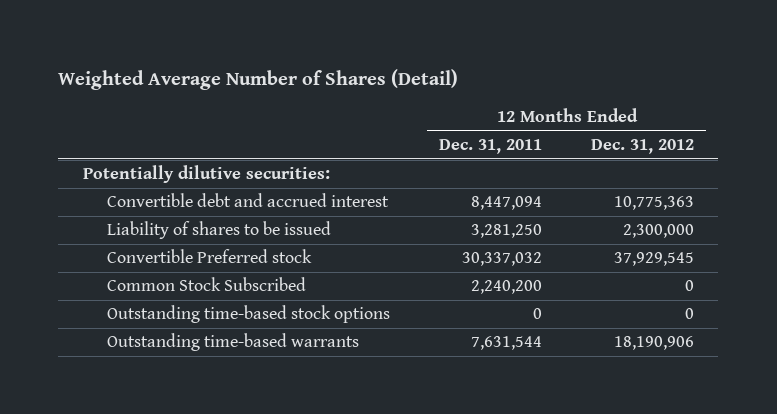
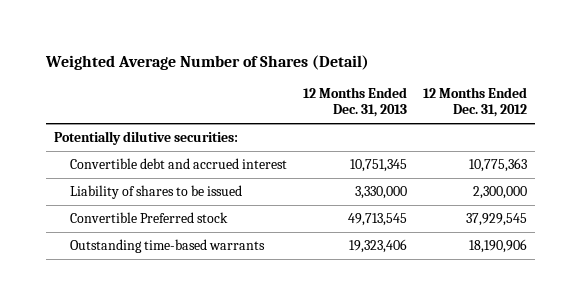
- | 12 Months Ended Dec. 31, 2011 | 12 Months Ended Dec. 31, 2012
+ | 12 Months Ended Dec. 31, 2013 | 12 Months Ended Dec. 31, 2012
- Common Stock Subscribed | 2,240,200 | 0
- Outstanding time-based stock options | 0 | 0

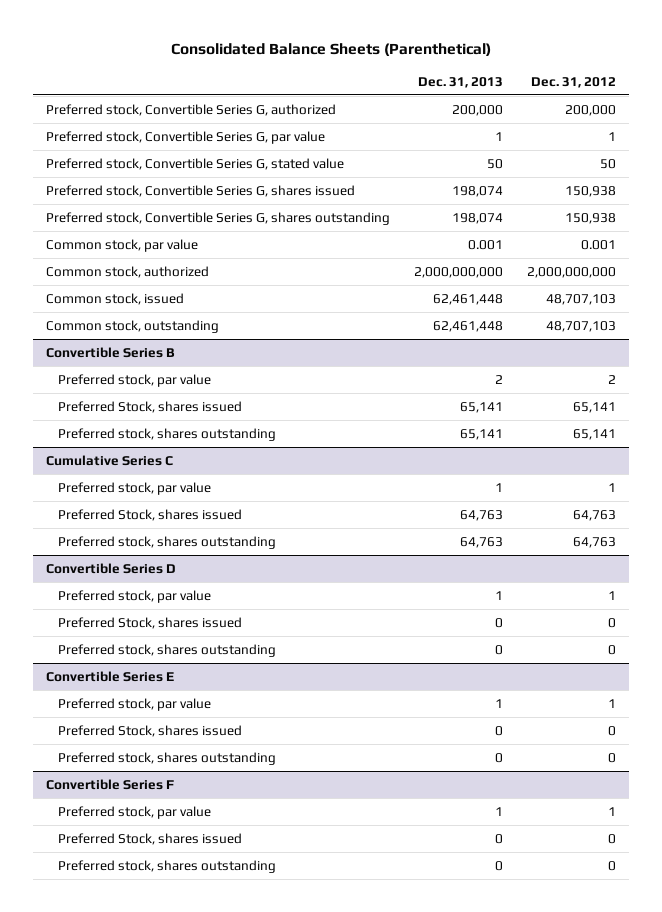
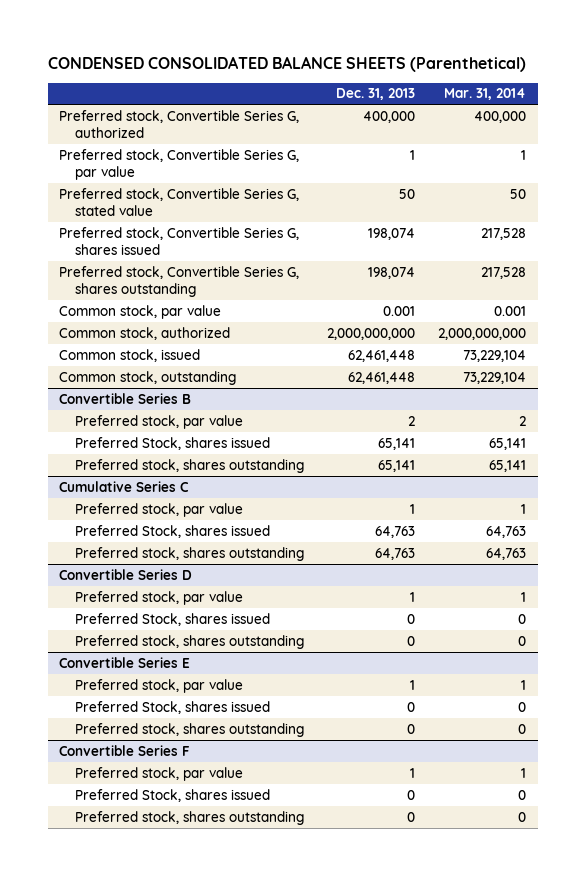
- Consolidated Balance Sheets (Parenthetical)
+ CONDENSED CONSOLIDATED BALANCE SHEETS (Parenthetical)
- | Dec. 31, 2013 | Dec. 31, 2012
+ | Dec. 31, 2013 | Mar. 31, 2014
- Preferred stock, Convertible Series G, authorized | 200,000 | 200,000
+ Preferred stock, Convertible Series G, authorized | 400,000 | 400,000

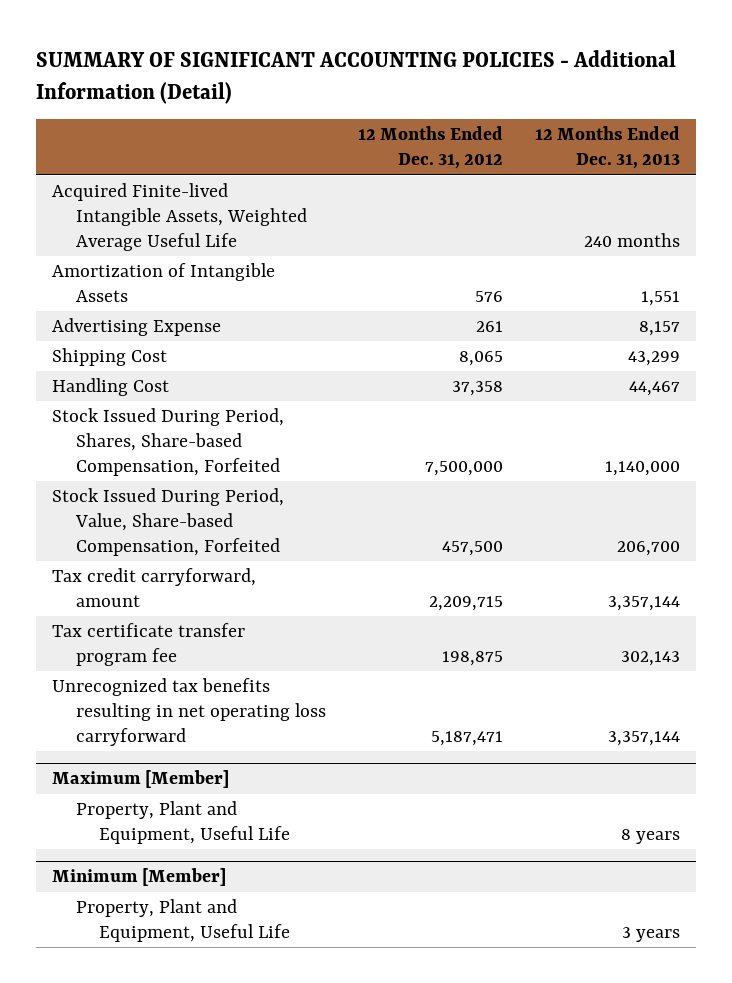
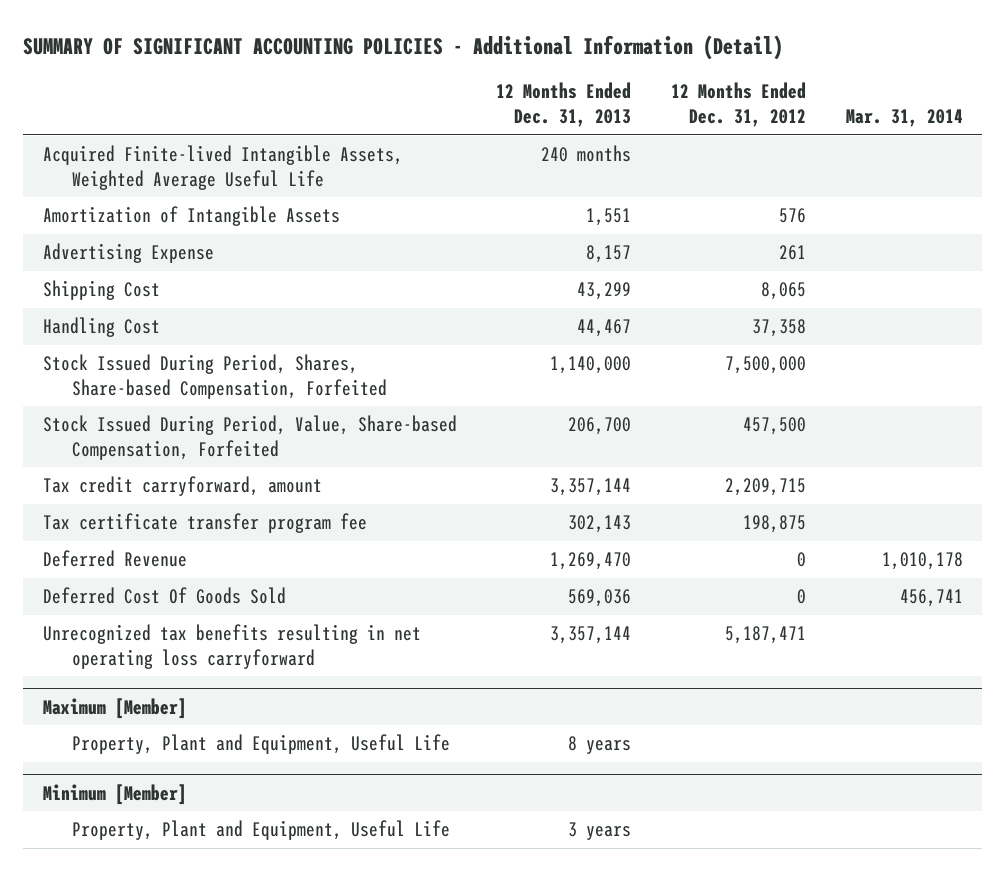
- | 12 Months Ended Dec. 31, 2012 | 12 Months Ended Dec. 31, 2013
+ | 12 Months Ended Dec. 31, 2013 | 12 Months Ended Dec. 31, 2012 | Mar. 31, 2014
+ Deferred Revenue | 1,269,470 | 0 | 1,010,178
+ Deferred Cost Of Goods Sold | 569,036 | 0 | 456,741

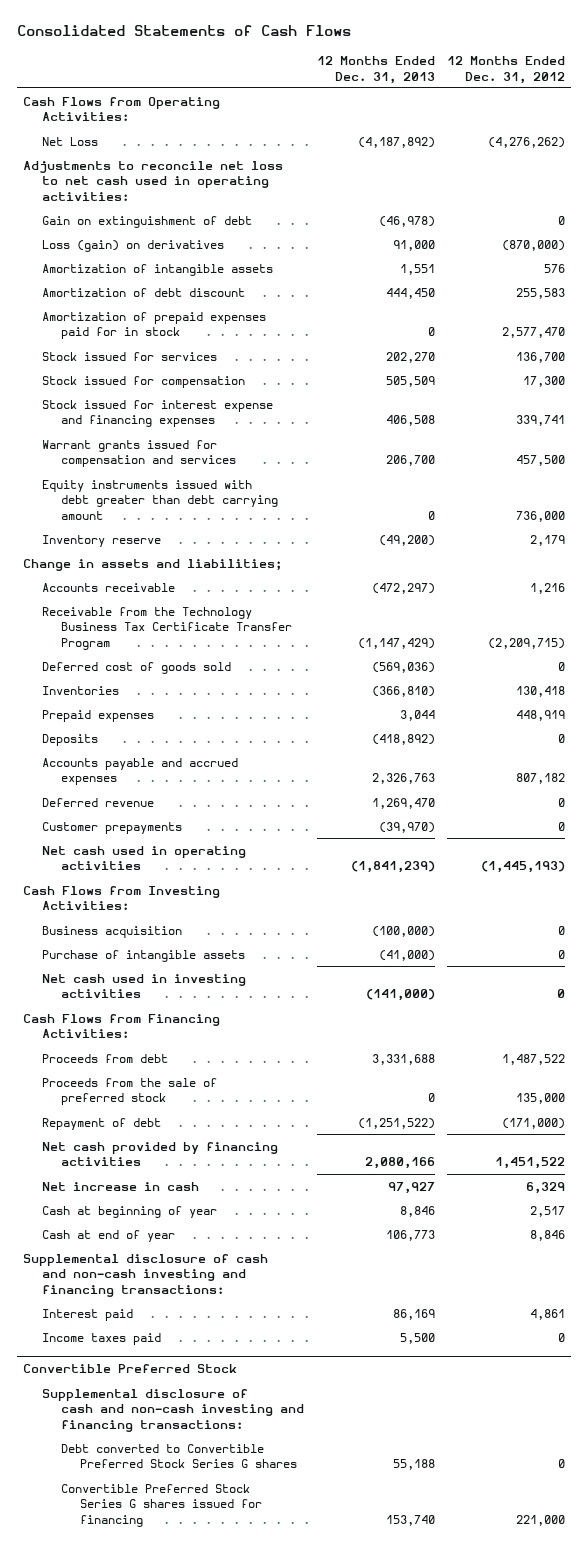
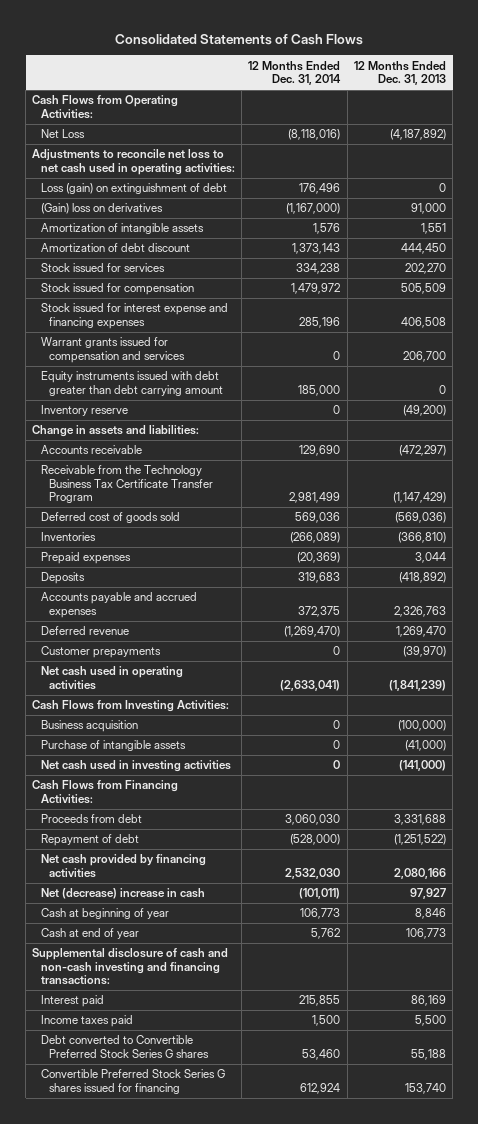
- | 12 Months Ended Dec. 31, 2013 | 12 Months Ended Dec. 31, 2012
+ | 12 Months Ended Dec. 31, 2014 | 12 Months Ended Dec. 31, 2013
- Gain on extinguishment of debt | (46,978) | 0
- Loss (gain) on derivatives | 91,000 | (870,000)
+ Loss (gain) on extinguishment of debt | 176,496 | 0
+ (Gain) loss on derivatives | (1,167,000) | 91,000
- Amortization of prepaid expenses paid for in stock | 0 | 2,577,470
- Change in assets and liabilities;
+ Change in assets and liabilities:
- Proceeds from the sale of preferred stock | 0 | 135,000
- Net increase in cash | 97,927 | 6,329
+ Net (decrease) increase in cash | (101,011) | 97,927
- Convertible Preferred Stock
- Supplemental disclosure of cash and non-cash investing and financing transactions:

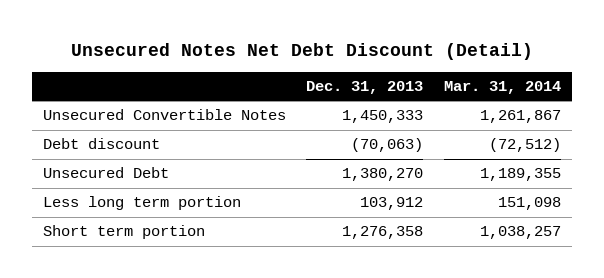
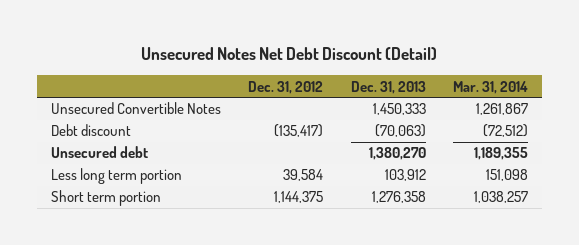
- | Dec. 31, 2013 | Mar. 31, 2014
+ | Dec. 31, 2012 | Dec. 31, 2013 | Mar. 31, 2014
- Unsecured Debt | 1,380,270 | 1,189,355
+ Unsecured debt | | 1,380,270 | 1,189,355

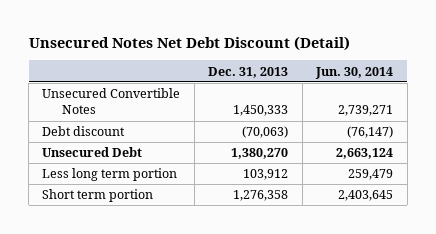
- | Dec. 31, 2012 | Dec. 31, 2013 | Mar. 31, 2014
+ | Dec. 31, 2013 | Jun. 30, 2014
- Unsecured debt | | 1,380,270 | 1,189,355
+ Unsecured Debt | 1,380,270 | 2,663,124

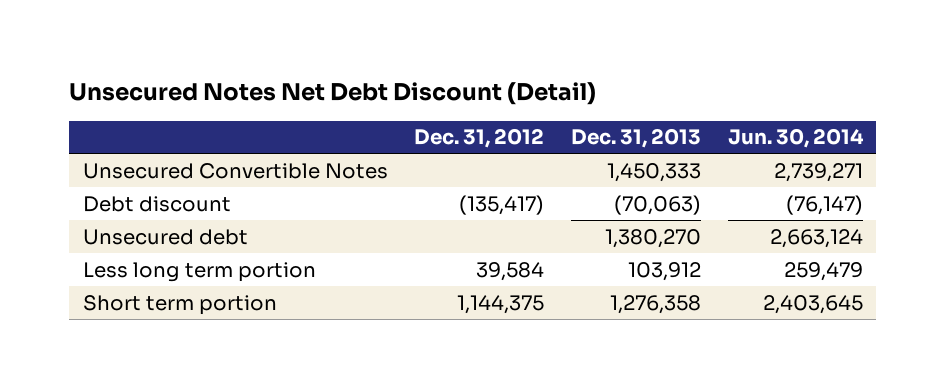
- | Dec. 31, 2013 | Jun. 30, 2014
+ | Dec. 31, 2012 | Dec. 31, 2013 | Jun. 30, 2014
- Unsecured Debt | 1,380,270 | 2,663,124
+ Unsecured debt | | 1,380,270 | 2,663,124

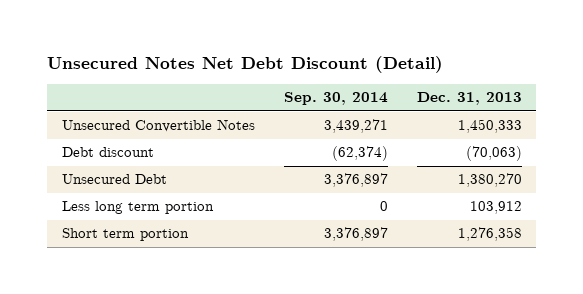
- | Dec. 31, 2012 | Dec. 31, 2013 | Jun. 30, 2014
+ | Sep. 30, 2014 | Dec. 31, 2013
- Unsecured debt | | 1,380,270 | 2,663,124
+ Unsecured Debt | 3,376,897 | 1,380,270

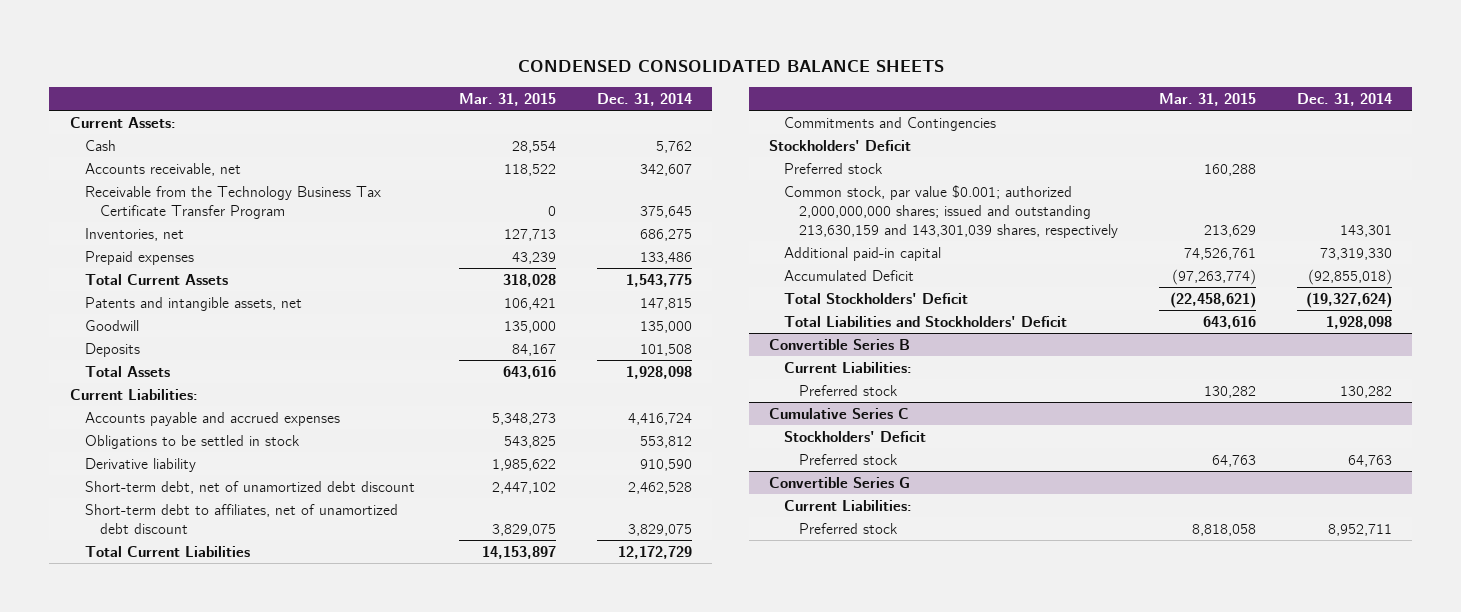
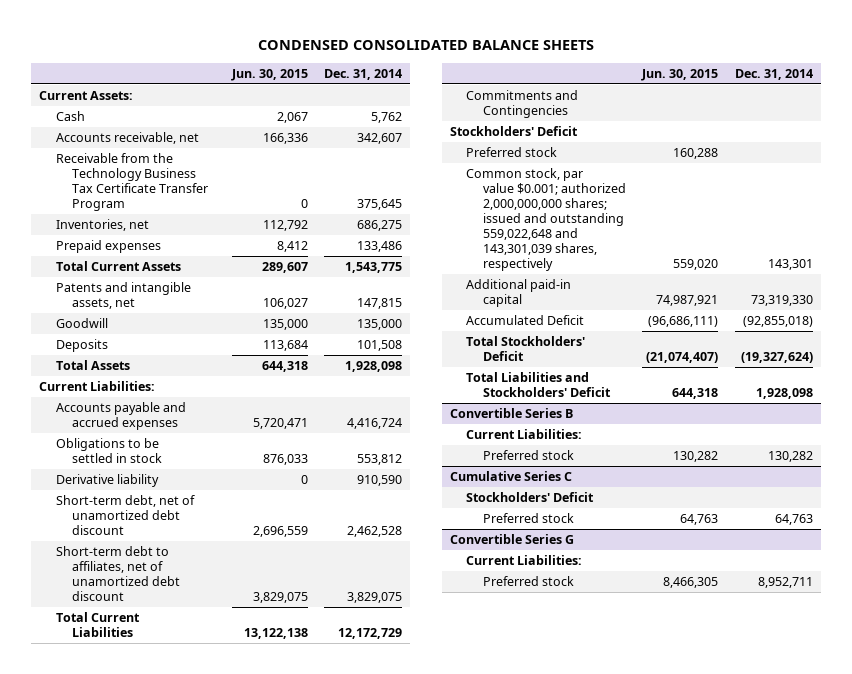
- | Mar. 31, 2015 | Dec. 31, 2014
+ | Jun. 30, 2015 | Dec. 31, 2014
- Common stock, par value $0.001; authorized 2,000,000,000 shares; issued and outstanding 213,630,159 and 143,301,039 shares, respectively | 213,629 | 143,301
+ Common stock, par value $0.001; authorized 2,000,000,000 shares; issued and outstanding 559,022,648 and 143,301,039 shares, respectively | 559,020 | 143,301

